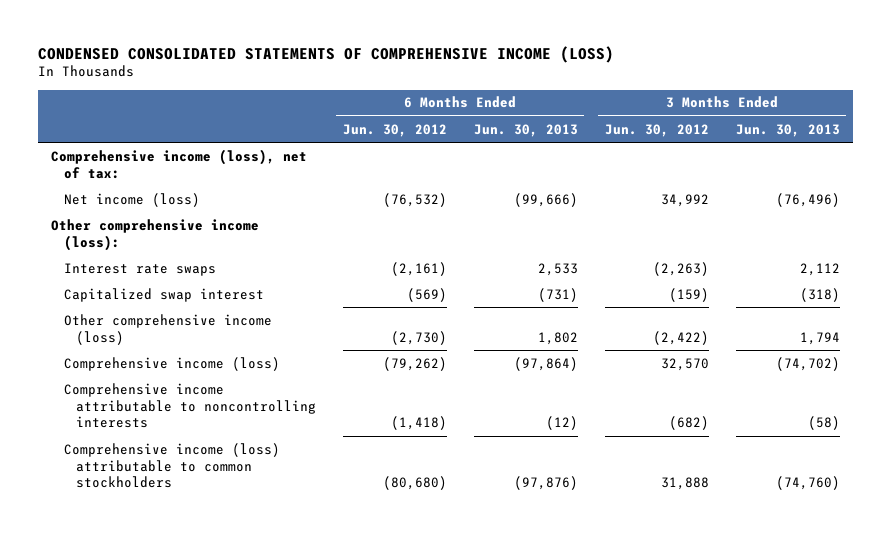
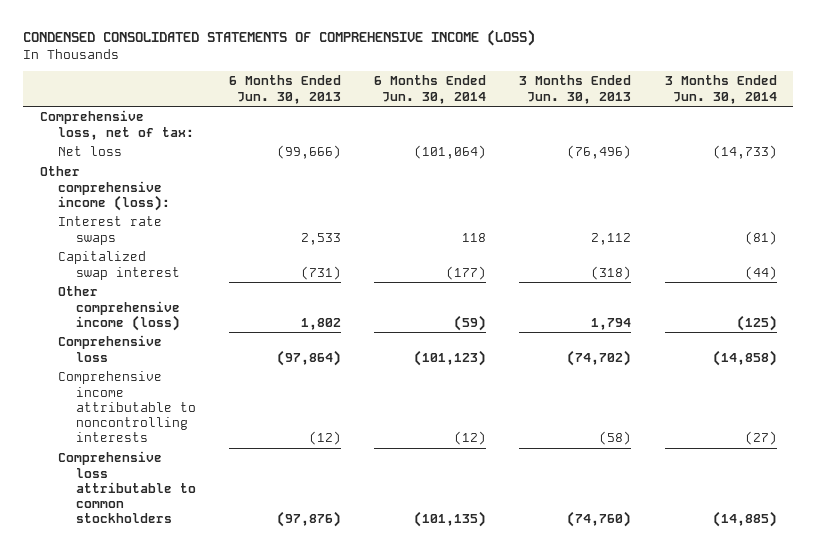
- | 6 Months Ended Jun. 30, 2012 | 6 Months Ended Jun. 30, 2013 | 3 Months Ended Jun. 30, 2012 | 3 Months Ended Jun. 30, 2013
+ | 6 Months Ended Jun. 30, 2013 | 6 Months Ended Jun. 30, 2014 | 3 Months Ended Jun. 30, 2013 | 3 Months Ended Jun. 30, 2014
- Comprehensive income (loss), net of tax:
- Net income (loss) | (76,532) | (99,666) | 34,992 | (76,496)
+ Comprehensive loss, net of tax:
+ Net loss | (99,666) | (101,064) | (76,496) | (14,733)
- Comprehensive income (loss) | (79,262) | (97,864) | 32,570 | (74,702)
+ Comprehensive loss | (97,864) | (101,123) | (74,702) | (14,858)
- Comprehensive income (loss) attributable to common stockholders | (80,680) | (97,876) | 31,888 | (74,760)
+ Comprehensive loss attributable to common stockholders | (97,876) | (101,135) | (74,760) | (14,885)

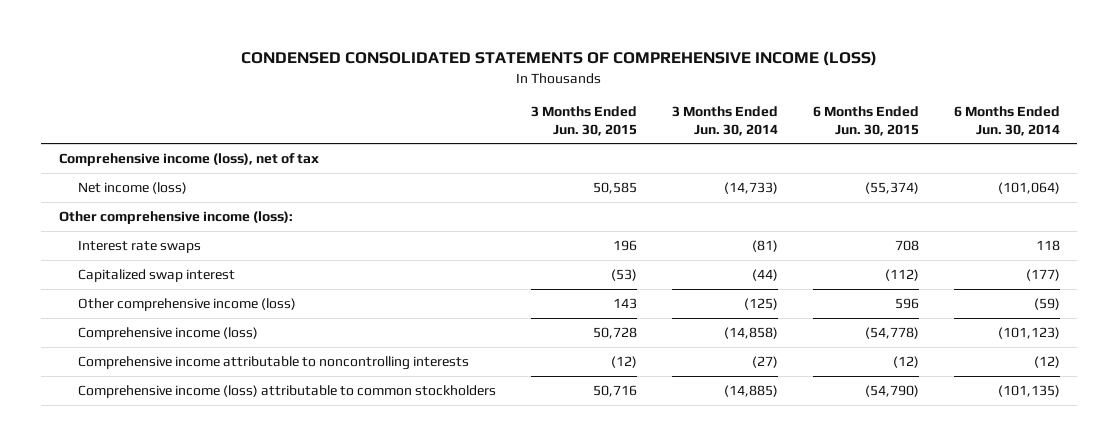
- | 6 Months Ended Jun. 30, 2013 | 6 Months Ended Jun. 30, 2014 | 3 Months Ended Jun. 30, 2013 | 3 Months Ended Jun. 30, 2014
+ | 3 Months Ended Jun. 30, 2015 | 3 Months Ended Jun. 30, 2014 | 6 Months Ended Jun. 30, 2015 | 6 Months Ended Jun. 30, 2014
- Comprehensive loss, net of tax:
- Net loss | (99,666) | (101,064) | (76,496) | (14,733)
+ Comprehensive income (loss), net of tax
+ Net income (loss) | 50,585 | (14,733) | (55,374) | (101,064)
- Comprehensive loss | (97,864) | (101,123) | (74,702) | (14,858)
+ Comprehensive income (loss) | 50,728 | (14,858) | (54,778) | (101,123)
- Comprehensive loss attributable to common stockholders | (97,876) | (101,135) | (74,760) | (14,885)
+ Comprehensive income (loss) attributable to common stockholders | 50,716 | (14,885) | (54,790) | (101,135)

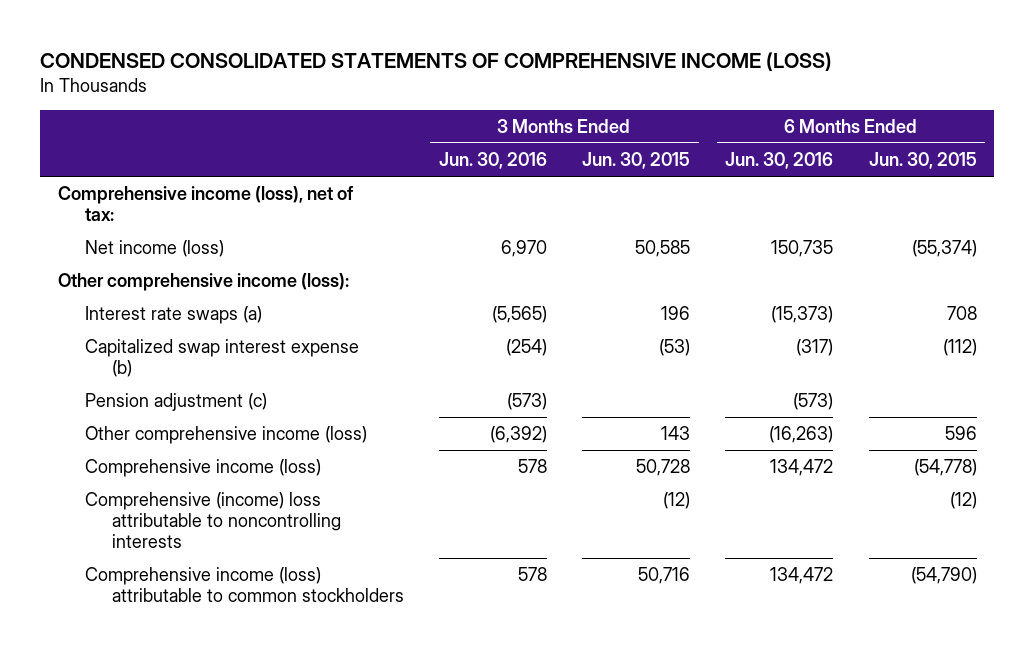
- | 3 Months Ended Jun. 30, 2015 | 3 Months Ended Jun. 30, 2014 | 6 Months Ended Jun. 30, 2015 | 6 Months Ended Jun. 30, 2014
+ | 3 Months Ended Jun. 30, 2016 | 3 Months Ended Jun. 30, 2015 | 6 Months Ended Jun. 30, 2016 | 6 Months Ended Jun. 30, 2015
- Comprehensive income (loss), net of tax
+ Comprehensive income (loss), net of tax:
- Interest rate swaps | 196 | (81) | 708 | 118
- Capitalized swap interest | (53) | (44) | (112) | (177)
+ Interest rate swaps (a) | (5,565) | 196 | (15,373) | 708
+ Capitalized swap interest expense (b) | (254) | (53) | (317) | (112)
+ Pension adjustment (c) | (573) | | (573) |
- Comprehensive income attributable to noncontrolling interests | (12) | (27) | (12) | (12)
+ Comprehensive (income) loss attributable to noncontrolling interests | | (12) | | (12)

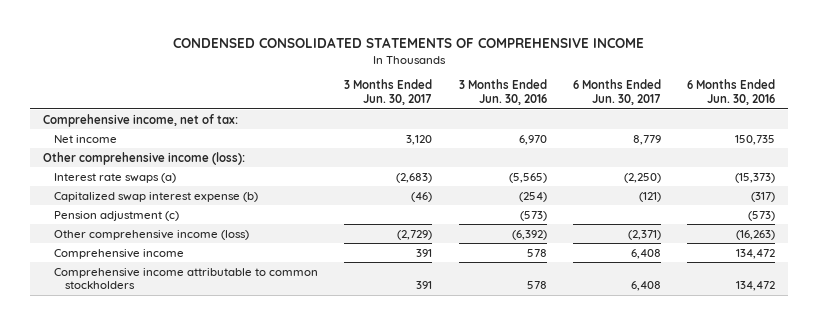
- CONDENSED CONSOLIDATED STATEMENTS OF COMPREHENSIVE INCOME (LOSS)
+ CONDENSED CONSOLIDATED STATEMENTS OF COMPREHENSIVE INCOME
- | 3 Months Ended Jun. 30, 2016 | 3 Months Ended Jun. 30, 2015 | 6 Months Ended Jun. 30, 2016 | 6 Months Ended Jun. 30, 2015
+ | 3 Months Ended Jun. 30, 2017 | 3 Months Ended Jun. 30, 2016 | 6 Months Ended Jun. 30, 2017 | 6 Months Ended Jun. 30, 2016
- Comprehensive income (loss), net of tax:
- Net income (loss) | 6,970 | 50,585 | 150,735 | (55,374)
+ Comprehensive income, net of tax:
+ Net income | 3,120 | 6,970 | 8,779 | 150,735
- Comprehensive income (loss) | 578 | 50,728 | 134,472 | (54,778)
- Comprehensive (income) loss attributable to noncontrolling interests | | (12) | | (12)
- Comprehensive income (loss) attributable to common stockholders | 578 | 50,716 | 134,472 | (54,790)
+ Comprehensive income | 391 | 578 | 6,408 | 134,472
+ Comprehensive income attributable to common stockholders | 391 | 578 | 6,408 | 134,472

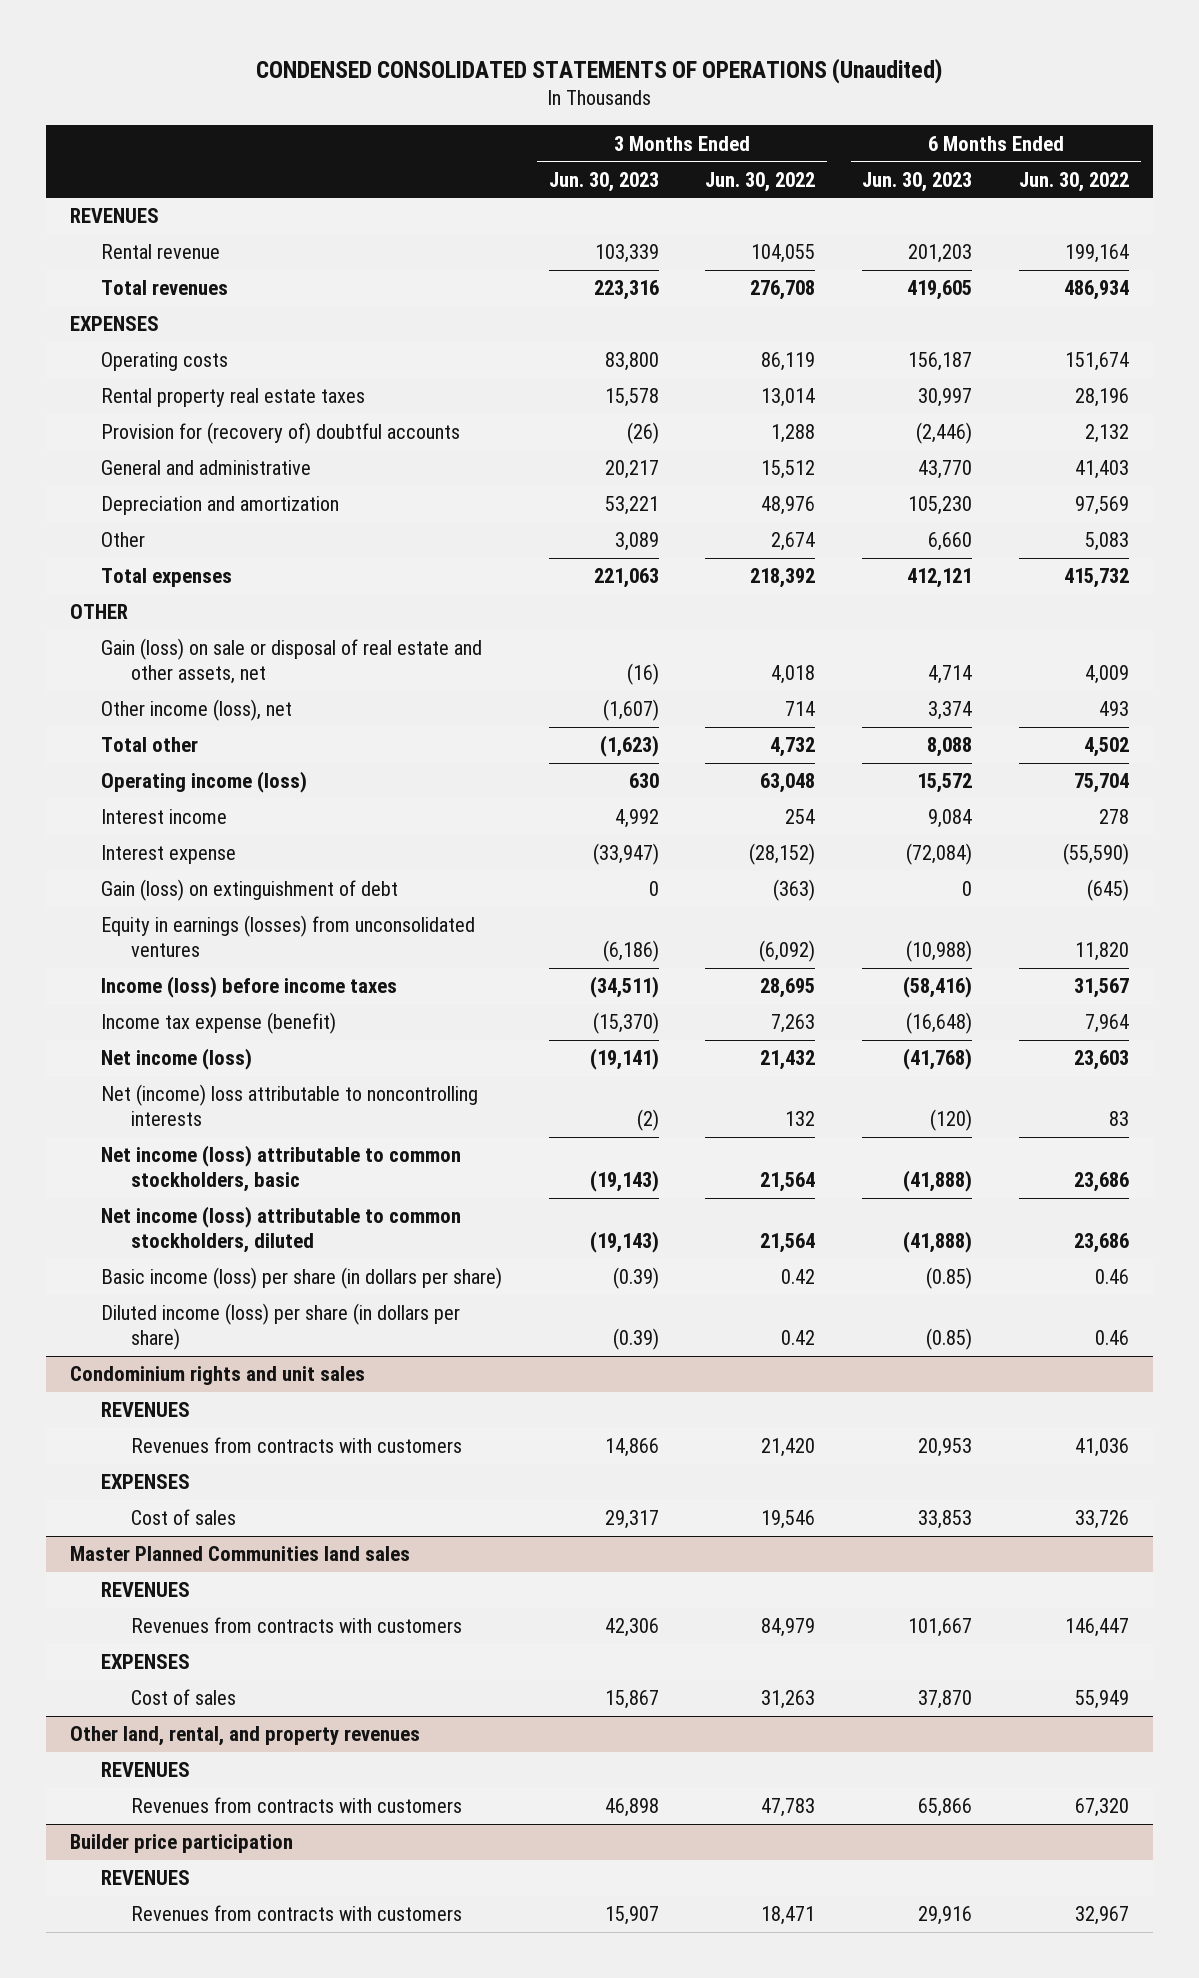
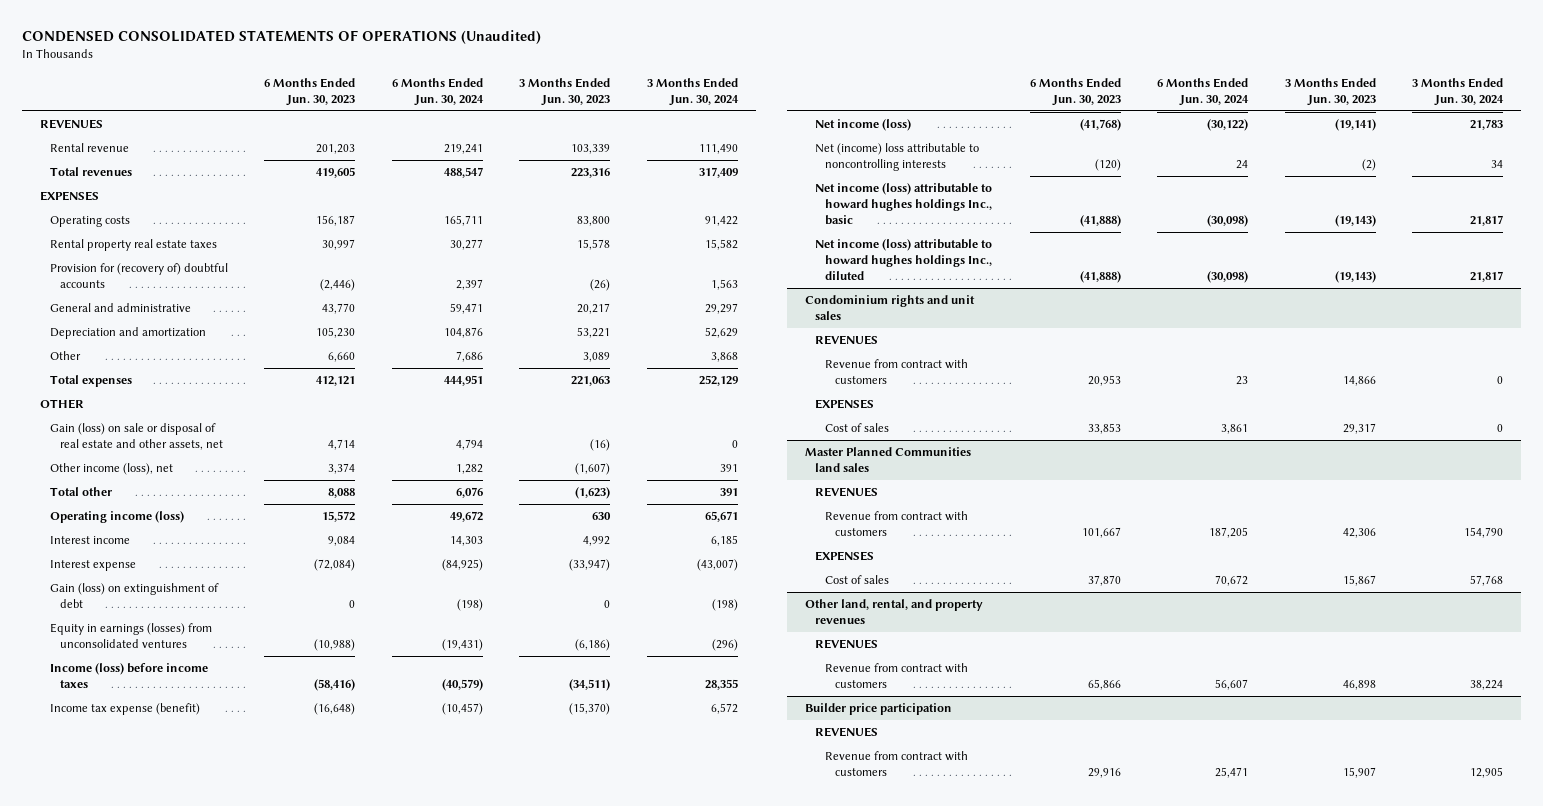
- | 3 Months Ended Jun. 30, 2023 | 3 Months Ended Jun. 30, 2022 | 6 Months Ended Jun. 30, 2023 | 6 Months Ended Jun. 30, 2022
+ | 6 Months Ended Jun. 30, 2023 | 6 Months Ended Jun. 30, 2024 | 3 Months Ended Jun. 30, 2023 | 3 Months Ended Jun. 30, 2024
- Net income (loss) attributable to common stockholders, basic | (19,143) | 21,564 | (41,888) | 23,686
- Net income (loss) attributable to common stockholders, diluted | (19,143) | 21,564 | (41,888) | 23,686
- Basic income (loss) per share (in dollars per share) | (0.39) | 0.42 | (0.85) | 0.46
- Diluted income (loss) per share (in dollars per share) | (0.39) | 0.42 | (0.85) | 0.46
+ Net income (loss) attributable to howard hughes holdings Inc., basic | (41,888) | (30,098) | (19,143) | 21,817
+ Net income (loss) attributable to howard hughes holdings Inc., diluted | (41,888) | (30,098) | (19,143) | 21,817
@ Condominium rights and unit sales
- Revenues from contracts with customers | 14,866 | 21,420 | 20,953 | 41,036
+ Revenue from contract with customers | 20,953 | 23 | 14,866 | 0
@ Master Planned Communities land sales
- Revenues from contracts with customers | 42,306 | 84,979 | 101,667 | 146,447
+ Revenue from contract with customers | 101,667 | 187,205 | 42,306 | 154,790
@ Other land, rental, and property revenues
- Revenues from contracts with customers | 46,898 | 47,783 | 65,866 | 67,320
+ Revenue from contract with customers | 65,866 | 56,607 | 46,898 | 38,224
@ Builder price participation
- Revenues from contracts with customers | 15,907 | 18,471 | 29,916 | 32,967
+ Revenue from contract with customers | 29,916 | 25,471 | 15,907 | 12,905

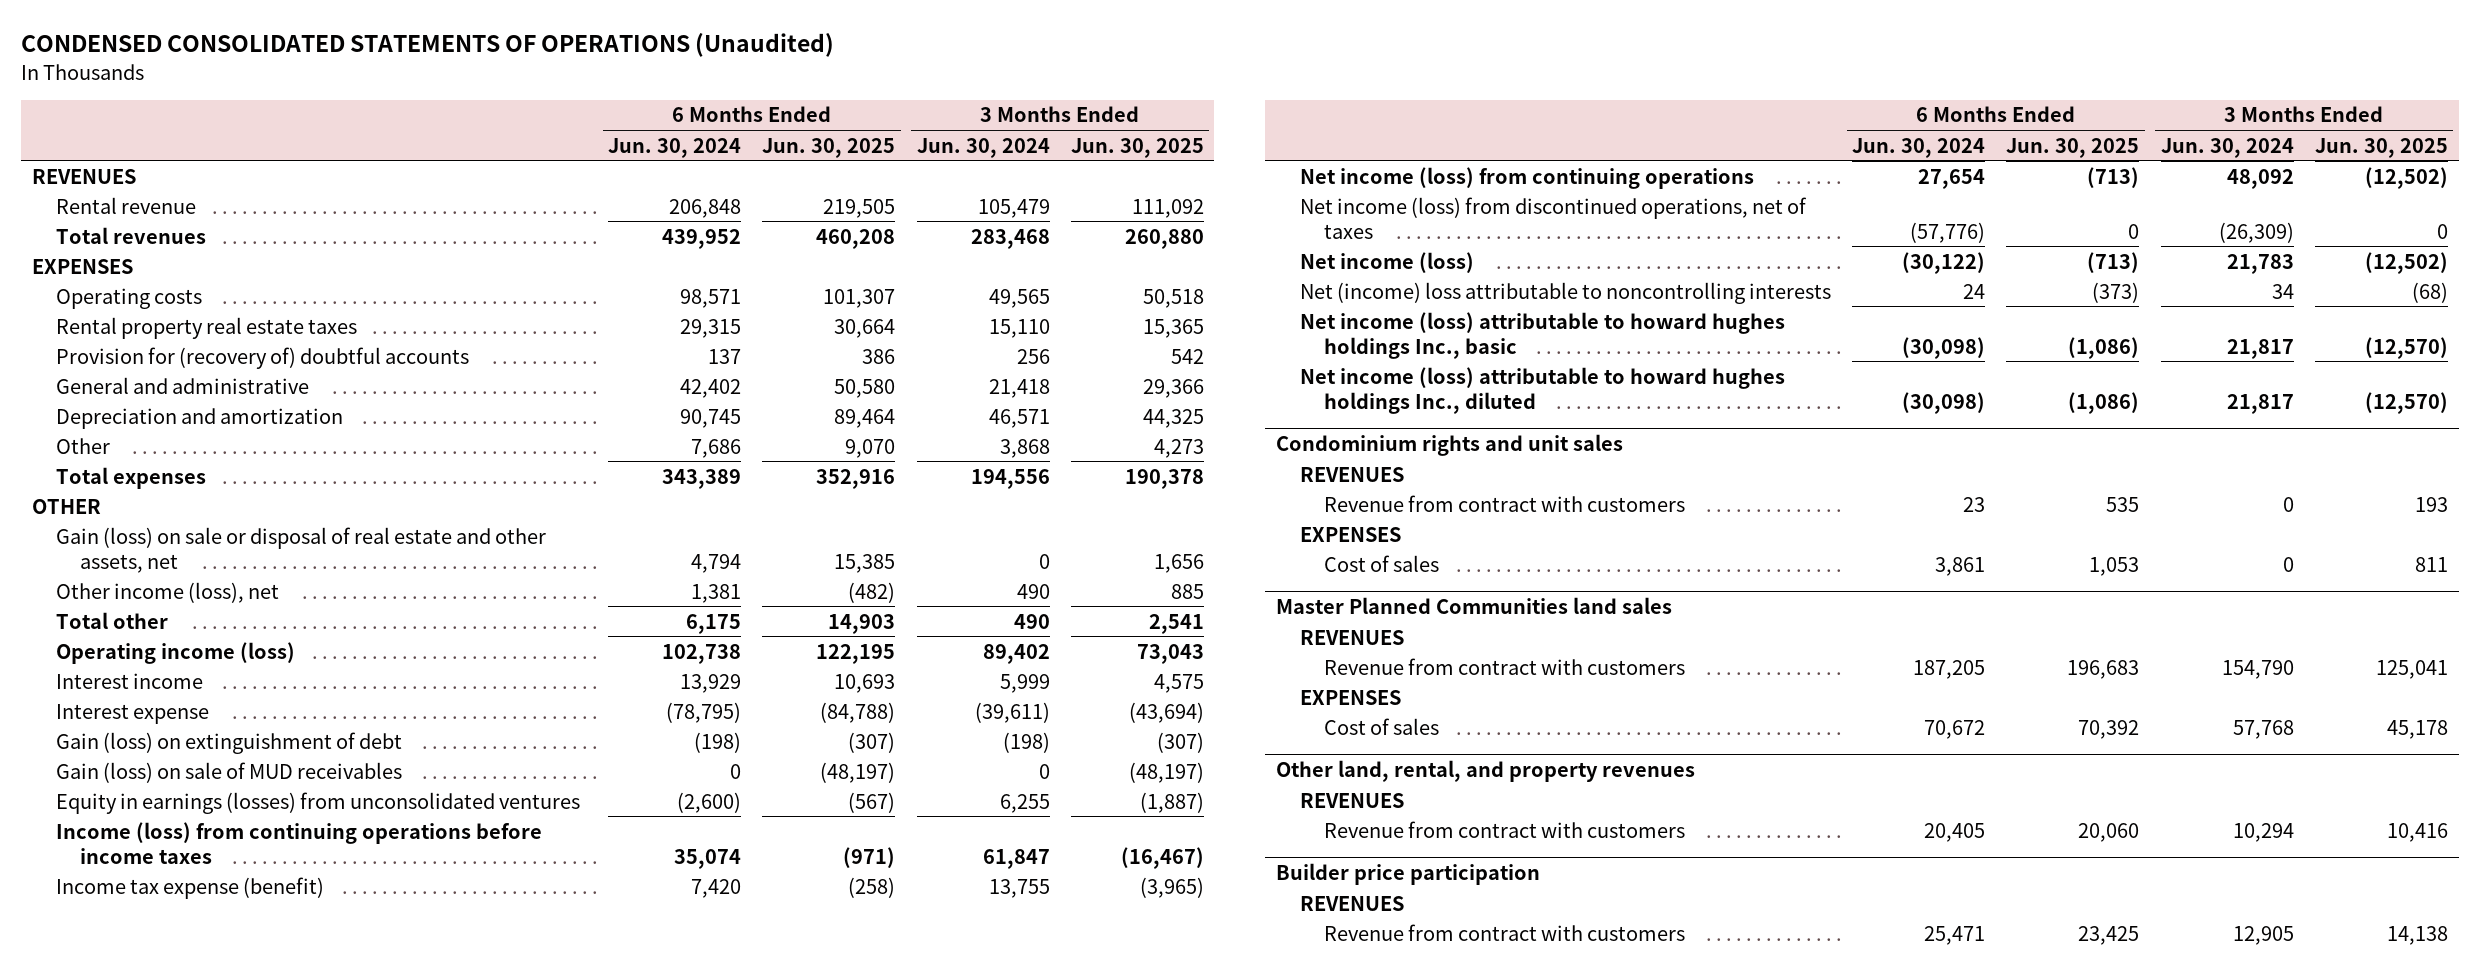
- | 6 Months Ended Jun. 30, 2023 | 6 Months Ended Jun. 30, 2024 | 3 Months Ended Jun. 30, 2023 | 3 Months Ended Jun. 30, 2024
+ | 6 Months Ended Jun. 30, 2024 | 6 Months Ended Jun. 30, 2025 | 3 Months Ended Jun. 30, 2024 | 3 Months Ended Jun. 30, 2025
- Rental revenue | 201,203 | 219,241 | 103,339 | 111,490
- Total revenues | 419,605 | 488,547 | 223,316 | 317,409
+ Rental revenue | 206,848 | 219,505 | 105,479 | 111,092
+ Total revenues | 439,952 | 460,208 | 283,468 | 260,880
- Operating costs | 156,187 | 165,711 | 83,800 | 91,422
- Rental property real estate taxes | 30,997 | 30,277 | 15,578 | 15,582
- Provision for (recovery of) doubtful accounts | (2,446) | 2,397 | (26) | 1,563
- General and administrative | 43,770 | 59,471 | 20,217 | 29,297
- Depreciation and amortization | 105,230 | 104,876 | 53,221 | 52,629
+ Operating costs | 98,571 | 101,307 | 49,565 | 50,518
+ Rental property real estate taxes | 29,315 | 30,664 | 15,110 | 15,365
+ Provision for (recovery of) doubtful accounts | 137 | 386 | 256 | 542
+ General and administrative | 42,402 | 50,580 | 21,418 | 29,366
+ Depreciation and amortization | 90,745 | 89,464 | 46,571 | 44,325
- Total expenses | 412,121 | 444,951 | 221,063 | 252,129
+ Total expenses | 343,389 | 352,916 | 194,556 | 190,378
- Other income (loss), net | 3,374 | 1,282 | (1,607) | 391
- Total other | 8,088 | 6,076 | (1,623) | 391
- Operating income (loss) | 15,572 | 49,672 | 630 | 65,671
- Interest income | 9,084 | 14,303 | 4,992 | 6,185
- Interest expense | (72,084) | (84,925) | (33,947) | (43,007)
+ Other income (loss), net | 1,381 | (482) | 490 | 885
+ Total other | 6,175 | 14,903 | 490 | 2,541
+ Operating income (loss) | 102,738 | 122,195 | 89,402 | 73,043
+ Interest income | 13,929 | 10,693 | 5,999 | 4,575
+ Interest expense | (78,795) | (84,788) | (39,611) | (43,694)
- Equity in earnings (losses) from unconsolidated ventures | (10,988) | (19,431) | (6,186) | (296)
- Income (loss) before income taxes | (58,416) | (40,579) | (34,511) | 28,355
- Income tax expense (benefit) | (16,648) | (10,457) | (15,370) | 6,572
+ Gain (loss) on sale of MUD receivables | 0 | (48,197) | 0 | (48,197)
+ Equity in earnings (losses) from unconsolidated ventures | (2,600) | (567) | 6,255 | (1,887)
+ Income (loss) from continuing operations before income taxes | 35,074 | (971) | 61,847 | (16,467)
+ Income tax expense (benefit) | 7,420 | (258) | 13,755 | (3,965)
+ Net income (loss) from continuing operations | 27,654 | (713) | 48,092 | (12,502)
+ Net income (loss) from discontinued operations, net of taxes | (57,776) | 0 | (26,309) | 0
@ Other land, rental, and property revenues
- Revenue from contract with customers | 65,866 | 56,607 | 46,898 | 38,224
+ Revenue from contract with customers | 20,405 | 20,060 | 10,294 | 10,416

